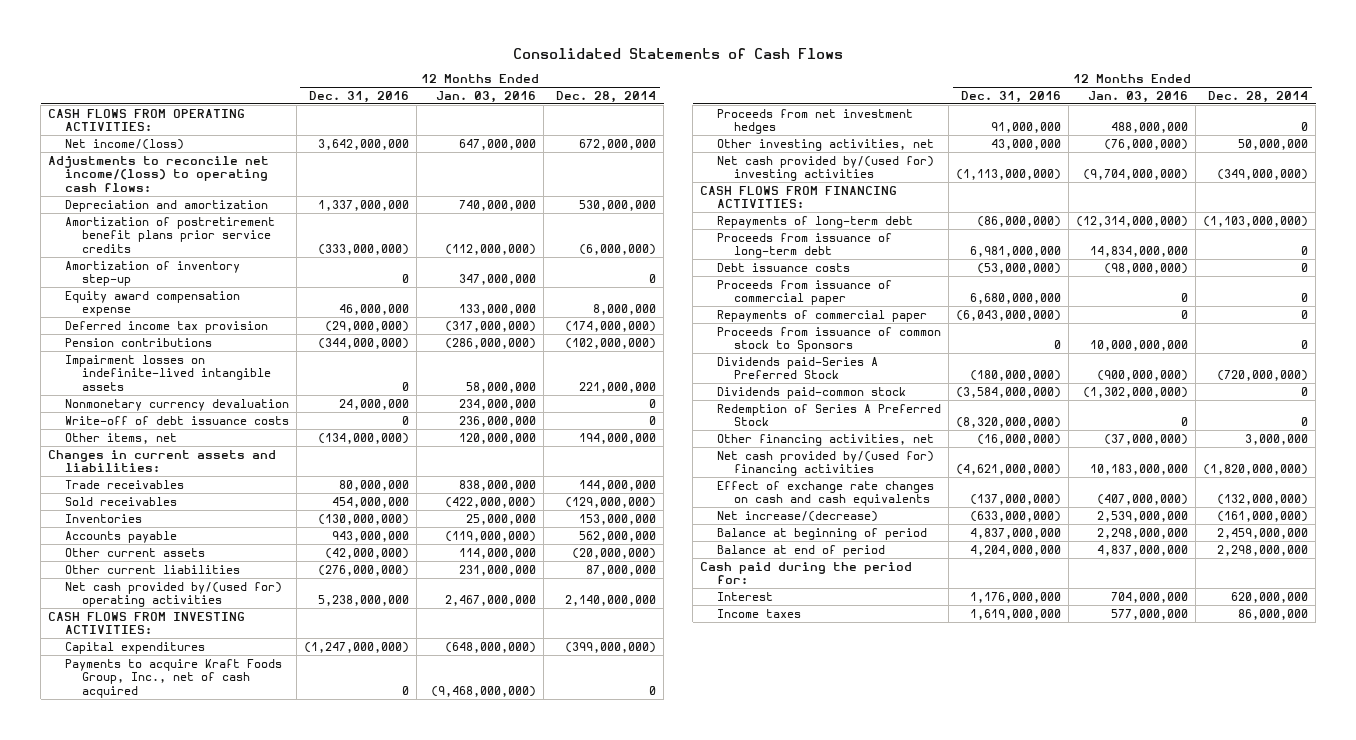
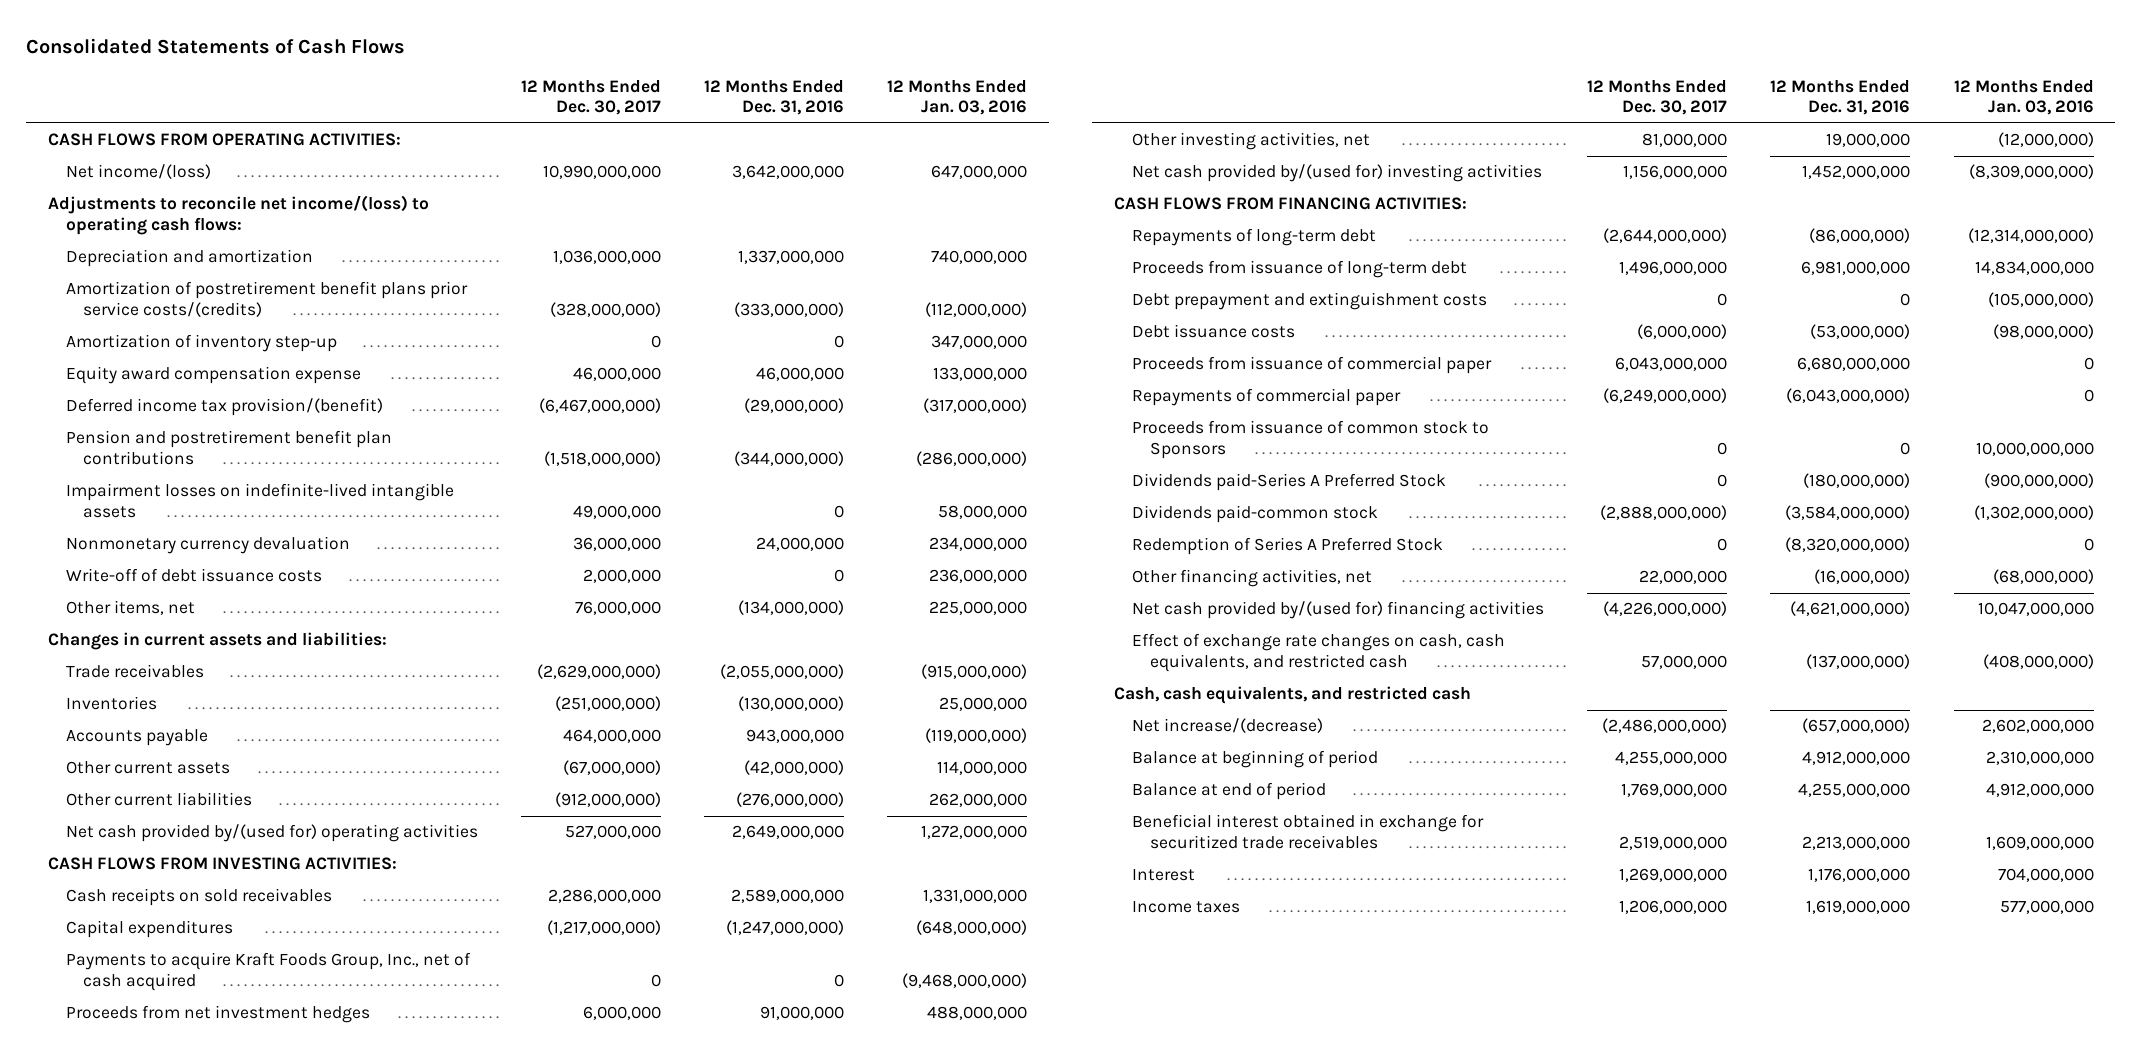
- | 12 Months Ended Dec. 31, 2016 | 12 Months Ended Jan. 03, 2016 | 12 Months Ended Dec. 28, 2014
+ | 12 Months Ended Dec. 30, 2017 | 12 Months Ended Dec. 31, 2016 | 12 Months Ended Jan. 03, 2016
- Amortization of postretirement benefit plans prior service credits | (333,000,000) | (112,000,000) | (6,000,000)
+ Amortization of postretirement benefit plans prior service costs/(credits) | (328,000,000) | (333,000,000) | (112,000,000)
- Deferred income tax provision | (29,000,000) | (317,000,000) | (174,000,000)
- Pension contributions | (344,000,000) | (286,000,000) | (102,000,000)
+ Deferred income tax provision/(benefit) | (6,467,000,000) | (29,000,000) | (317,000,000)
+ Pension and postretirement benefit plan contributions | (1,518,000,000) | (344,000,000) | (286,000,000)
- Other items, net | (134,000,000) | 120,000,000 | 194,000,000
+ Other items, net | 76,000,000 | (134,000,000) | 225,000,000
- Trade receivables | 80,000,000 | 838,000,000 | 144,000,000
- Sold receivables | 454,000,000 | (422,000,000) | (129,000,000)
+ Trade receivables | (2,629,000,000) | (2,055,000,000) | (915,000,000)
- Other current liabilities | (276,000,000) | 231,000,000 | 87,000,000
- Net cash provided by/(used for) operating activities | 5,238,000,000 | 2,467,000,000 | 2,140,000,000
+ Other current liabilities | (912,000,000) | (276,000,000) | 262,000,000
+ Net cash provided by/(used for) operating activities | 527,000,000 | 2,649,000,000 | 1,272,000,000
+ Cash receipts on sold receivables | 2,286,000,000 | 2,589,000,000 | 1,331,000,000
- Other investing activities, net | 43,000,000 | (76,000,000) | 50,000,000
- Net cash provided by/(used for) investing activities | (1,113,000,000) | (9,704,000,000) | (349,000,000)
+ Other investing activities, net | 81,000,000 | 19,000,000 | (12,000,000)
+ Net cash provided by/(used for) investing activities | 1,156,000,000 | 1,452,000,000 | (8,309,000,000)
+ Debt prepayment and extinguishment costs | 0 | 0 | (105,000,000)
- Other financing activities, net | (16,000,000) | (37,000,000) | 3,000,000
- Net cash provided by/(used for) financing activities | (4,621,000,000) | 10,183,000,000 | (1,820,000,000)
- Effect of exchange rate changes on cash and cash equivalents | (137,000,000) | (407,000,000) | (132,000,000)
- Net increase/(decrease) | (633,000,000) | 2,539,000,000 | (161,000,000)
- Balance at beginning of period | 4,837,000,000 | 2,298,000,000 | 2,459,000,000
- Balance at end of period | 4,204,000,000 | 4,837,000,000 | 2,298,000,000
- Cash paid during the period for:
+ Other financing activities, net | 22,000,000 | (16,000,000) | (68,000,000)
+ Net cash provided by/(used for) financing activities | (4,226,000,000) | (4,621,000,000) | 10,047,000,000
+ Effect of exchange rate changes on cash, cash equivalents, and restricted cash | 57,000,000 | (137,000,000) | (408,000,000)
+ Cash, cash equivalents, and restricted cash
+ Net increase/(decrease) | (2,486,000,000) | (657,000,000) | 2,602,000,000
+ Balance at beginning of period | 4,255,000,000 | 4,912,000,000 | 2,310,000,000
+ Balance at end of period | 1,769,000,000 | 4,255,000,000 | 4,912,000,000
+ Beneficial interest obtained in exchange for securitized trade receivables | 2,519,000,000 | 2,213,000,000 | 1,609,000,000

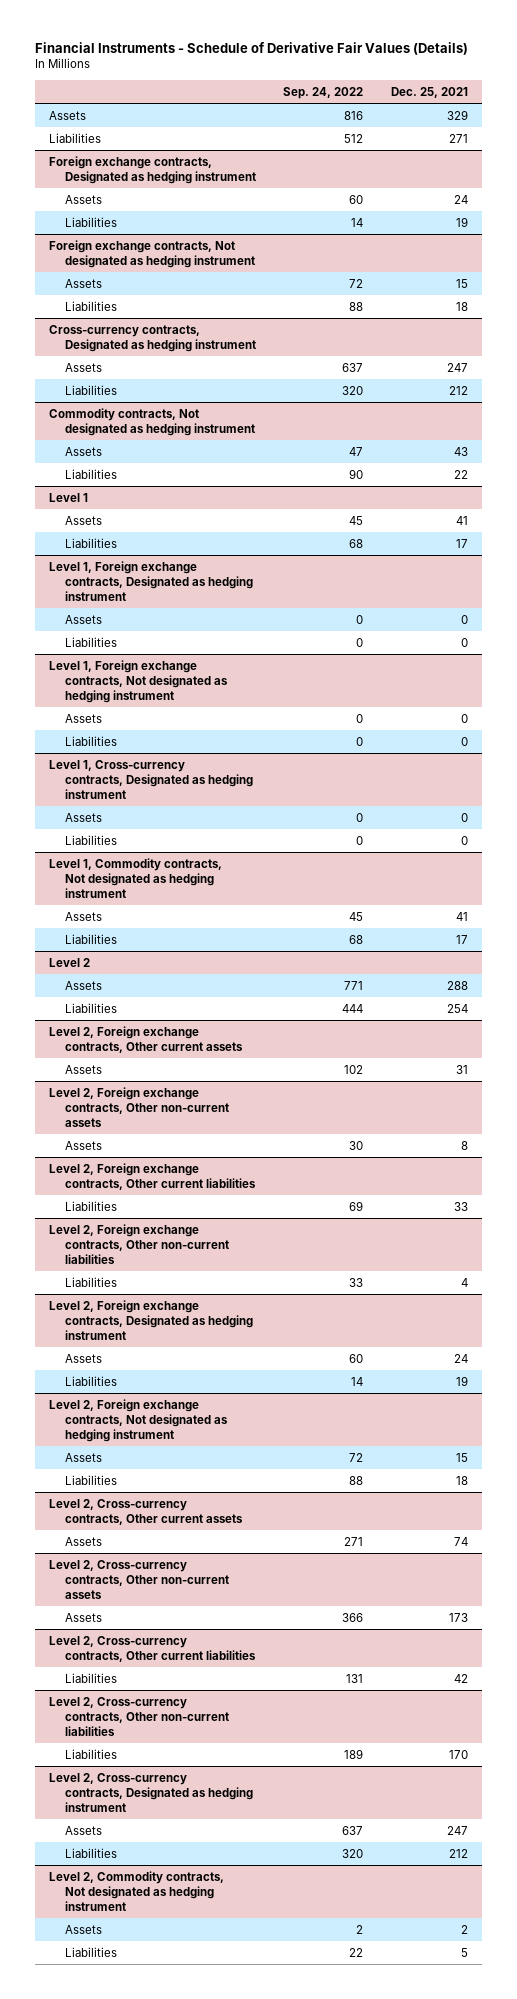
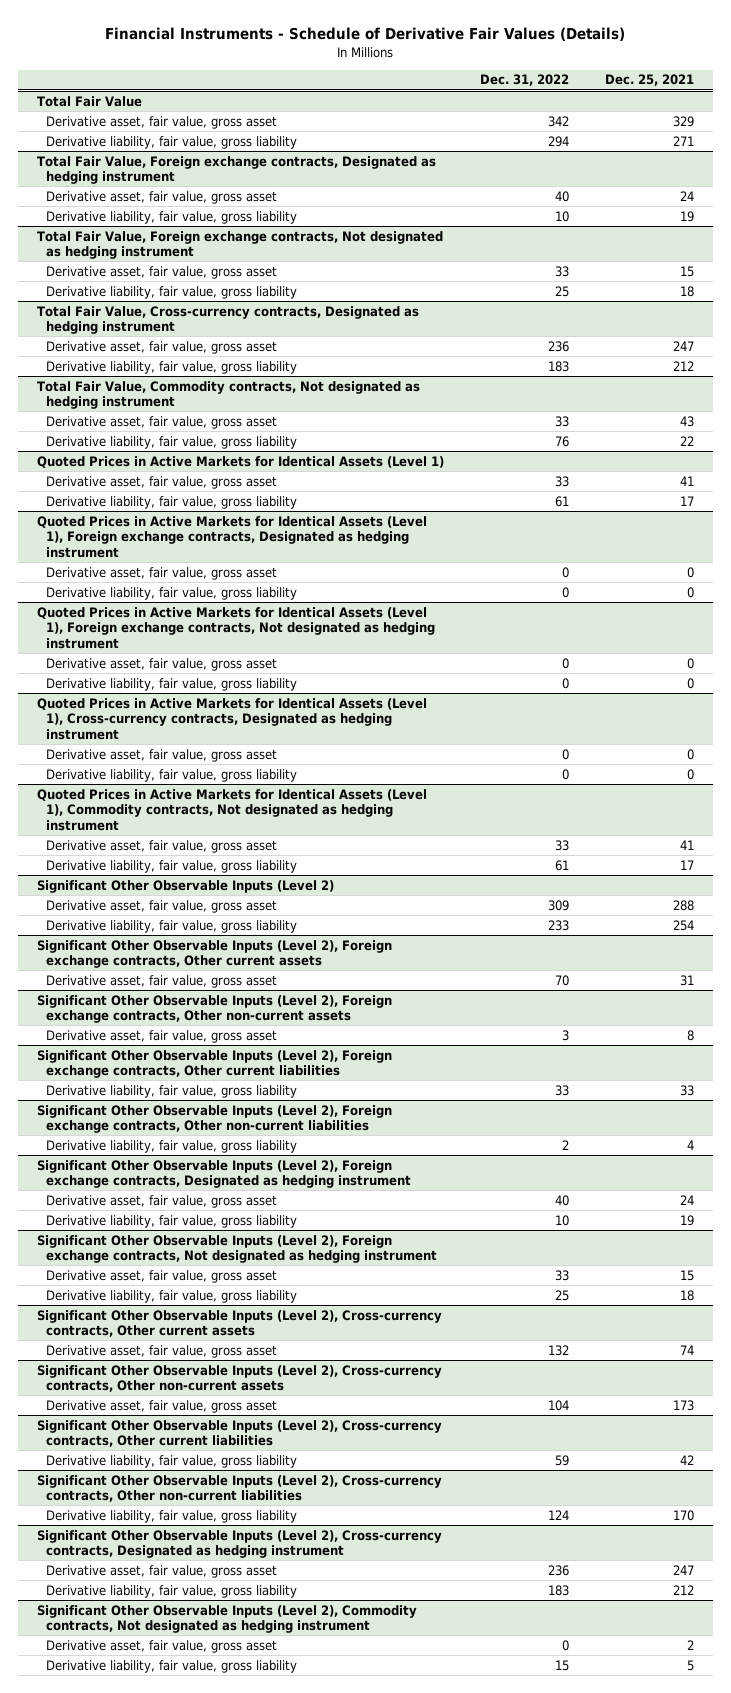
- | Sep. 24, 2022 | Dec. 25, 2021
+ | Dec. 31, 2022 | Dec. 25, 2021
- Assets | 816 | 329
- Liabilities | 512 | 271
- Foreign exchange contracts, Designated as hedging instrument
- Assets | 60 | 24
- Liabilities | 14 | 19
- Foreign exchange contracts, Not designated as hedging instrument
- Assets | 72 | 15
- Liabilities | 88 | 18
- Cross-currency contracts, Designated as hedging instrument
- Assets | 637 | 247
- Liabilities | 320 | 212
- Commodity contracts, Not designated as hedging instrument
- Assets | 47 | 43
- Liabilities | 90 | 22
- Level 1
- Assets | 45 | 41
- Liabilities | 68 | 17
- Level 1, Foreign exchange contracts, Designated as hedging instrument
- Assets | 0 | 0
- Liabilities | 0 | 0
- Level 1, Foreign exchange contracts, Not designated as hedging instrument
- Assets | 0 | 0
- Liabilities | 0 | 0
- Level 1, Cross-currency contracts, Designated as hedging instrument
- Assets | 0 | 0
- Liabilities | 0 | 0
- Level 1, Commodity contracts, Not designated as hedging instrument
- Assets | 45 | 41
- Liabilities | 68 | 17
- Level 2
- Assets | 771 | 288
- Liabilities | 444 | 254
- Level 2, Foreign exchange contracts, Other current assets
- Assets | 102 | 31
- Level 2, Foreign exchange contracts, Other non-current assets
- Assets | 30 | 8
- Level 2, Foreign exchange contracts, Other current liabilities
- Liabilities | 69 | 33
- Level 2, Foreign exchange contracts, Other non-current liabilities
- Liabilities | 33 | 4
- Level 2, Foreign exchange contracts, Designated as hedging instrument
- Assets | 60 | 24
- Liabilities | 14 | 19
- Level 2, Foreign exchange contracts, Not designated as hedging instrument
- Assets | 72 | 15
- Liabilities | 88 | 18
- Level 2, Cross-currency contracts, Other current assets
- Assets | 271 | 74
- Level 2, Cross-currency contracts, Other non-current assets
- Assets | 366 | 173
- Level 2, Cross-currency contracts, Other current liabilities
- Liabilities | 131 | 42
- Level 2, Cross-currency contracts, Other non-current liabilities
- Liabilities | 189 | 170
- Level 2, Cross-currency contracts, Designated as hedging instrument
- Assets | 637 | 247
- Liabilities | 320 | 212
- Level 2, Commodity contracts, Not designated as hedging instrument
- Assets | 2 | 2
- Liabilities | 22 | 5
+ Total Fair Value
+ Derivative asset, fair value, gross asset | 342 | 329
+ Derivative liability, fair value, gross liability | 294 | 271
+ Total Fair Value, Foreign exchange contracts, Designated as hedging instrument
+ Derivative asset, fair value, gross asset | 40 | 24
+ Derivative liability, fair value, gross liability | 10 | 19
+ Total Fair Value, Foreign exchange contracts, Not designated as hedging instrument
+ Derivative asset, fair value, gross asset | 33 | 15
+ Derivative liability, fair value, gross liability | 25 | 18
+ Total Fair Value, Cross-currency contracts, Designated as hedging instrument
+ Derivative asset, fair value, gross asset | 236 | 247
+ Derivative liability, fair value, gross liability | 183 | 212
+ Total Fair Value, Commodity contracts, Not designated as hedging instrument
+ Derivative asset, fair value, gross asset | 33 | 43
+ Derivative liability, fair value, gross liability | 76 | 22
+ Quoted Prices in Active Markets for Identical Assets (Level 1)
+ Derivative asset, fair value, gross asset | 33 | 41
+ Derivative liability, fair value, gross liability | 61 | 17
+ Quoted Prices in Active Markets for Identical Assets (Level 1), Foreign exchange contracts, Designated as hedging instrument
+ Derivative asset, fair value, gross asset | 0 | 0
+ Derivative liability, fair value, gross liability | 0 | 0
+ Quoted Prices in Active Markets for Identical Assets (Level 1), Foreign exchange contracts, Not designated as hedging instrument
+ Derivative asset, fair value, gross asset | 0 | 0
+ Derivative liability, fair value, gross liability | 0 | 0
+ Quoted Prices in Active Markets for Identical Assets (Level 1), Cross-currency contracts, Designated as hedging instrument
+ Derivative asset, fair value, gross asset | 0 | 0
+ Derivative liability, fair value, gross liability | 0 | 0
+ Quoted Prices in Active Markets for Identical Assets (Level 1), Commodity contracts, Not designated as hedging instrument
+ Derivative asset, fair value, gross asset | 33 | 41
+ Derivative liability, fair value, gross liability | 61 | 17
+ Significant Other Observable Inputs (Level 2)
+ Derivative asset, fair value, gross asset | 309 | 288
+ Derivative liability, fair value, gross liability | 233 | 254
+ Significant Other Observable Inputs (Level 2), Foreign exchange contracts, Other current assets
+ Derivative asset, fair value, gross asset | 70 | 31
+ Significant Other Observable Inputs (Level 2), Foreign exchange contracts, Other non-current assets
+ Derivative asset, fair value, gross asset | 3 | 8
+ Significant Other Observable Inputs (Level 2), Foreign exchange contracts, Other current liabilities
+ Derivative liability, fair value, gross liability | 33 | 33
+ Significant Other Observable Inputs (Level 2), Foreign exchange contracts, Other non-current liabilities
+ Derivative liability, fair value, gross liability | 2 | 4
+ Significant Other Observable Inputs (Level 2), Foreign exchange contracts, Designated as hedging instrument
+ Derivative asset, fair value, gross asset | 40 | 24
+ Derivative liability, fair value, gross liability | 10 | 19
+ Significant Other Observable Inputs (Level 2), Foreign exchange contracts, Not designated as hedging instrument
+ Derivative asset, fair value, gross asset | 33 | 15
+ Derivative liability, fair value, gross liability | 25 | 18
+ Significant Other Observable Inputs (Level 2), Cross-currency contracts, Other current assets
+ Derivative asset, fair value, gross asset | 132 | 74
+ Significant Other Observable Inputs (Level 2), Cross-currency contracts, Other non-current assets
+ Derivative asset, fair value, gross asset | 104 | 173
+ Significant Other Observable Inputs (Level 2), Cross-currency contracts, Other current liabilities
+ Derivative liability, fair value, gross liability | 59 | 42
+ Significant Other Observable Inputs (Level 2), Cross-currency contracts, Other non-current liabilities
+ Derivative liability, fair value, gross liability | 124 | 170
+ Significant Other Observable Inputs (Level 2), Cross-currency contracts, Designated as hedging instrument
+ Derivative asset, fair value, gross asset | 236 | 247
+ Derivative liability, fair value, gross liability | 183 | 212
+ Significant Other Observable Inputs (Level 2), Commodity contracts, Not designated as hedging instrument
+ Derivative asset, fair value, gross asset | 0 | 2
+ Derivative liability, fair value, gross liability | 15 | 5

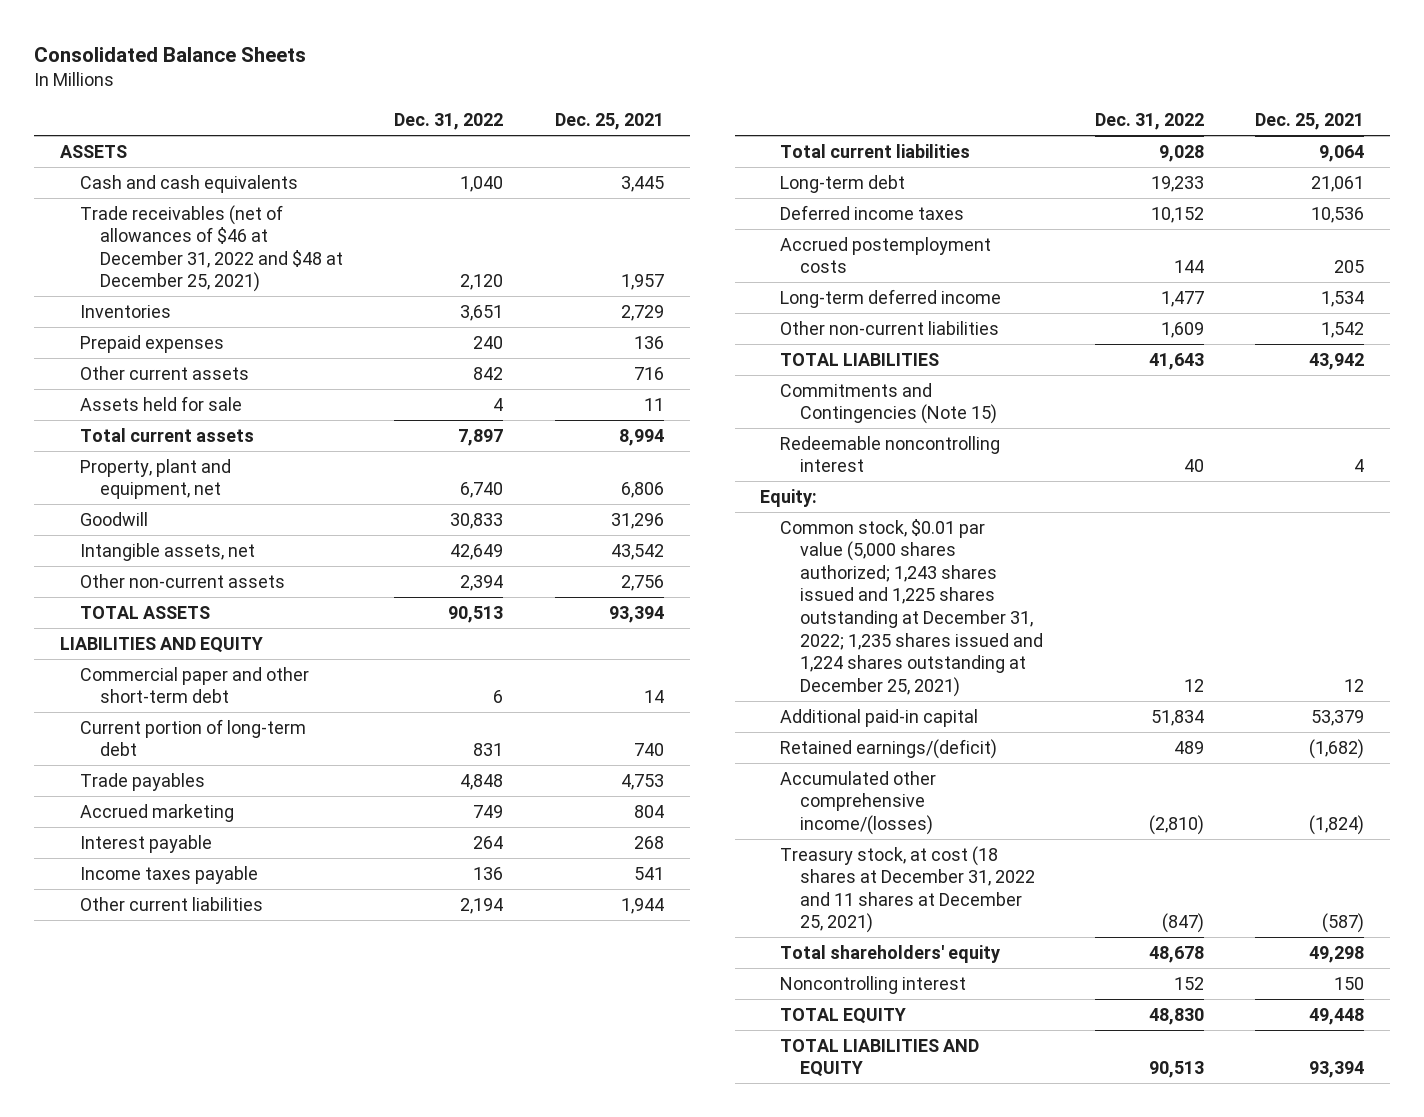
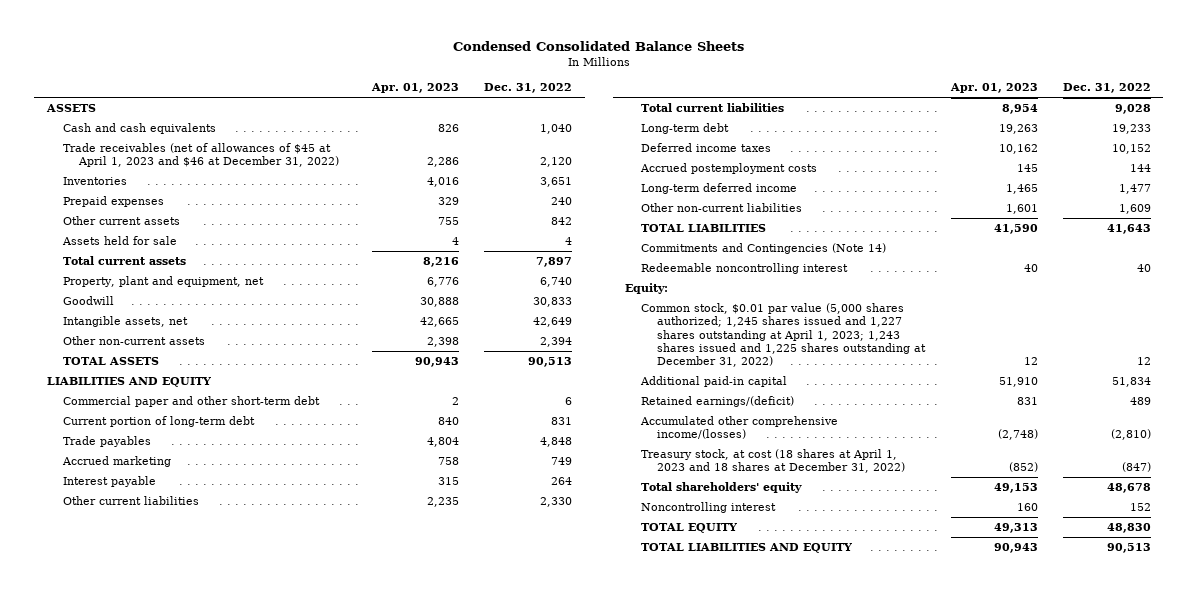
- Consolidated Balance Sheets
+ Condensed Consolidated Balance Sheets
- | Dec. 31, 2022 | Dec. 25, 2021
+ | Apr. 01, 2023 | Dec. 31, 2022
- Trade receivables (net of allowances of $46 at December 31, 2022 and $48 at December 25, 2021) | 2,120 | 1,957
+ Trade receivables (net of allowances of $45 at April 1, 2023 and $46 at December 31, 2022) | 2,286 | 2,120
- Income taxes payable | 136 | 541
- Other current liabilities | 2,194 | 1,944
+ Other current liabilities | 2,235 | 2,330
- Commitments and Contingencies (Note 15)
+ Commitments and Contingencies (Note 14)
- Common stock, $0.01 par value (5,000 shares authorized; 1,243 shares issued and 1,225 shares outstanding at December 31, 2022; 1,235 shares issued and 1,224 shares outstanding at December 25, 2021) | 12 | 12
+ Common stock, $0.01 par value (5,000 shares authorized; 1,245 shares issued and 1,227 shares outstanding at April 1, 2023; 1,243 shares issued and 1,225 shares outstanding at December 31, 2022) | 12 | 12
- Treasury stock, at cost (18 shares at December 31, 2022 and 11 shares at December 25, 2021) | (847) | (587)
+ Treasury stock, at cost (18 shares at April 1, 2023 and 18 shares at December 31, 2022) | (852) | (847)

